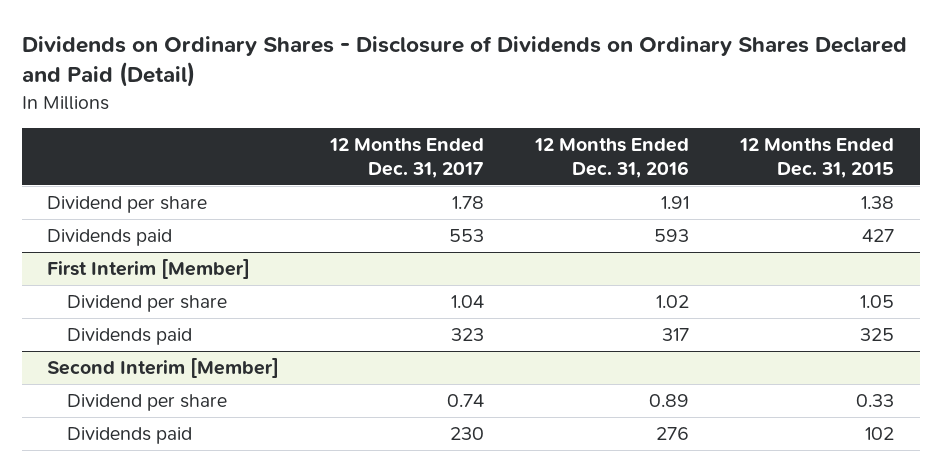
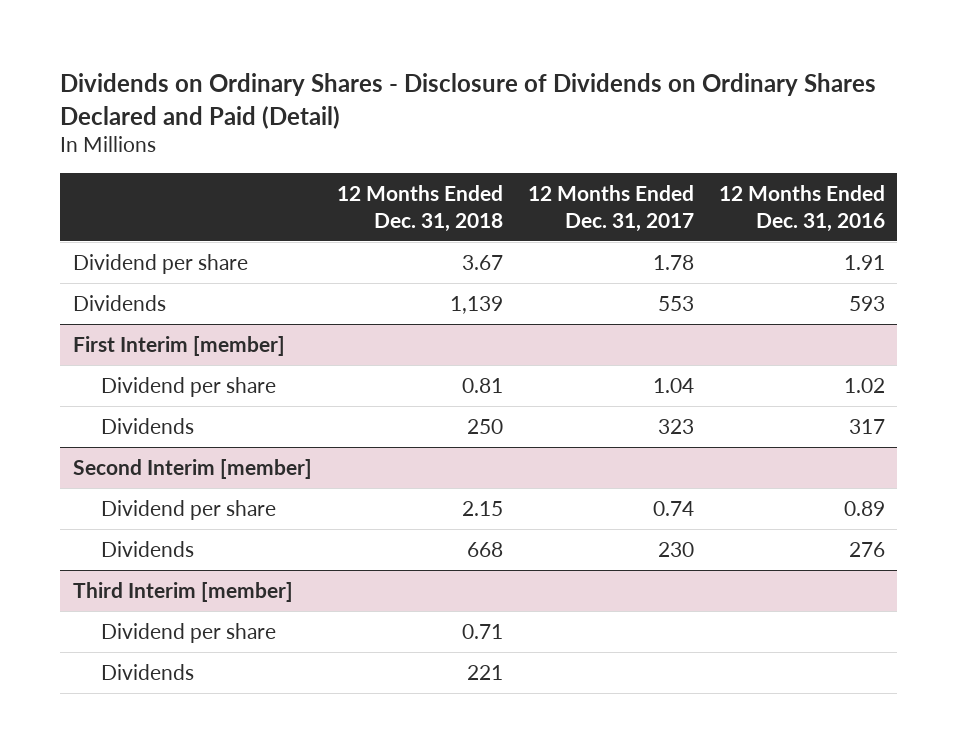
- | 12 Months Ended Dec. 31, 2017 | 12 Months Ended Dec. 31, 2016 | 12 Months Ended Dec. 31, 2015
+ | 12 Months Ended Dec. 31, 2018 | 12 Months Ended Dec. 31, 2017 | 12 Months Ended Dec. 31, 2016
- Dividends paid | 553 | 593 | 427
- First Interim [Member]
+ Dividends | 1,139 | 553 | 593
+ First Interim [member]
- Dividends paid | 323 | 317 | 325
- Second Interim [Member]
+ Dividends | 250 | 323 | 317
+ Second Interim [member]
- Dividends paid | 230 | 276 | 102
+ Dividends | 668 | 230 | 276
+ Third Interim [member]
+ Dividend per share | 0.71 | |
+ Dividends | 221 | |

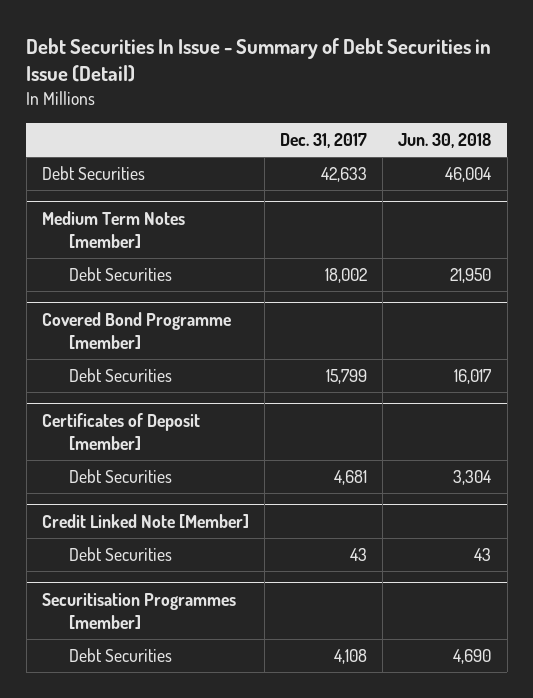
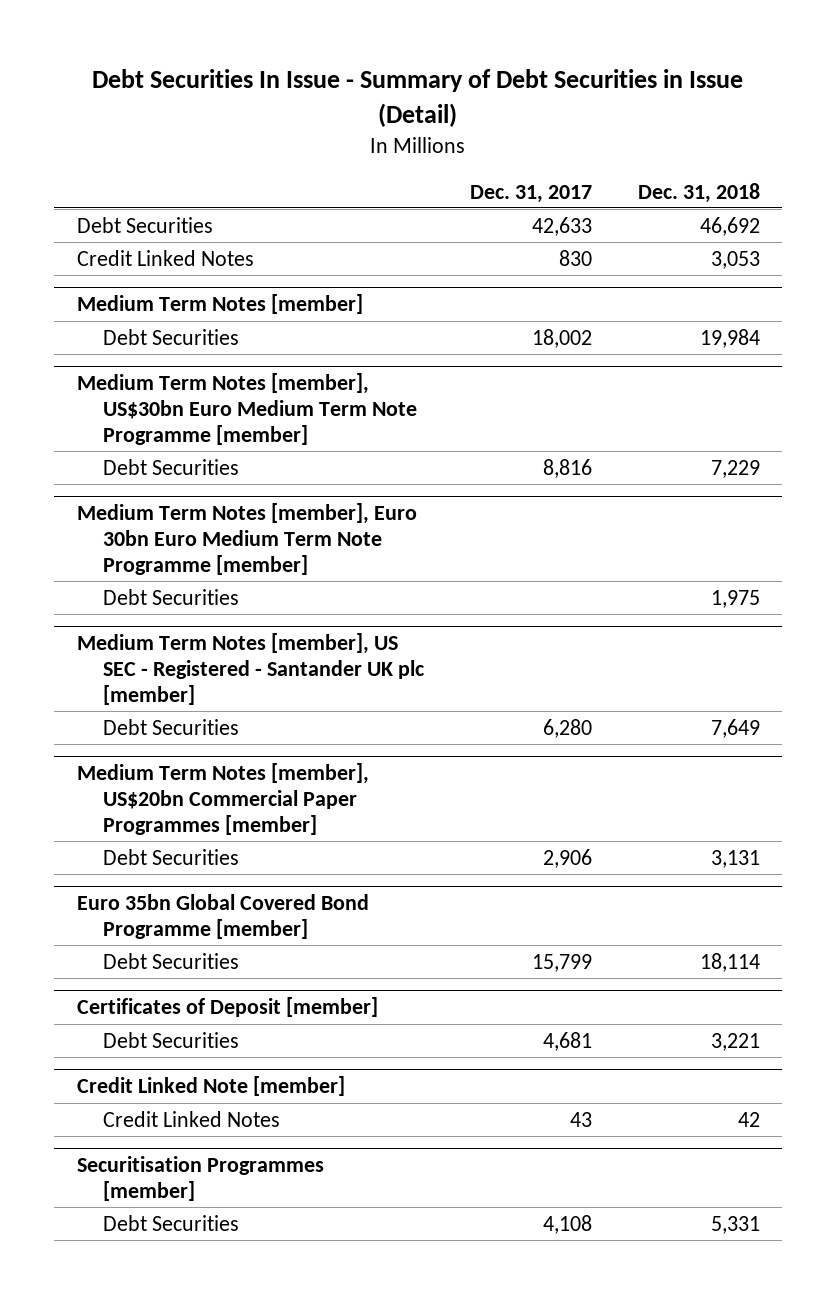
- | Dec. 31, 2017 | Jun. 30, 2018
+ | Dec. 31, 2017 | Dec. 31, 2018
+ Credit Linked Notes | 830 | 3,053
- Covered Bond Programme [member]
+ Medium Term Notes [member], US$30bn Euro Medium Term Note Programme [member]
+ Debt Securities | 8,816 | 7,229
+ Medium Term Notes [member], Euro 30bn Euro Medium Term Note Programme [member]
+ Debt Securities | | 1,975
+ Medium Term Notes [member], US SEC - Registered - Santander UK plc [member]
+ Debt Securities | 6,280 | 7,649
+ Medium Term Notes [member], US$20bn Commercial Paper Programmes [member]
+ Debt Securities | 2,906 | 3,131
+ Euro 35bn Global Covered Bond Programme [member]
- Credit Linked Note [Member]
- Debt Securities | 43 | 43
+ Credit Linked Note [member]
+ Credit Linked Notes | 43 | 42

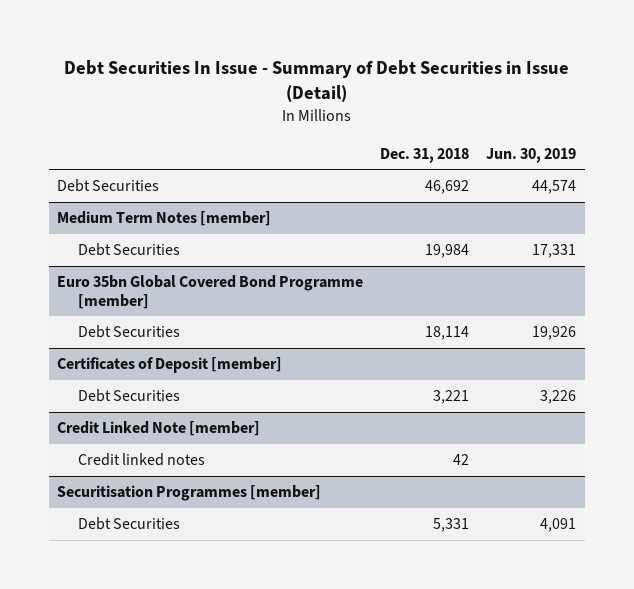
- | Dec. 31, 2017 | Dec. 31, 2018
+ | Dec. 31, 2018 | Jun. 30, 2019
- Credit Linked Notes | 830 | 3,053
- Medium Term Notes [member], US$30bn Euro Medium Term Note Programme [member]
- Debt Securities | 8,816 | 7,229
- Medium Term Notes [member], Euro 30bn Euro Medium Term Note Programme [member]
- Debt Securities | | 1,975
- Medium Term Notes [member], US SEC - Registered - Santander UK plc [member]
- Debt Securities | 6,280 | 7,649
- Medium Term Notes [member], US$20bn Commercial Paper Programmes [member]
- Debt Securities | 2,906 | 3,131
@ Credit Linked Note [member]
- Credit Linked Notes | 43 | 42
+ Credit linked notes | 42 |

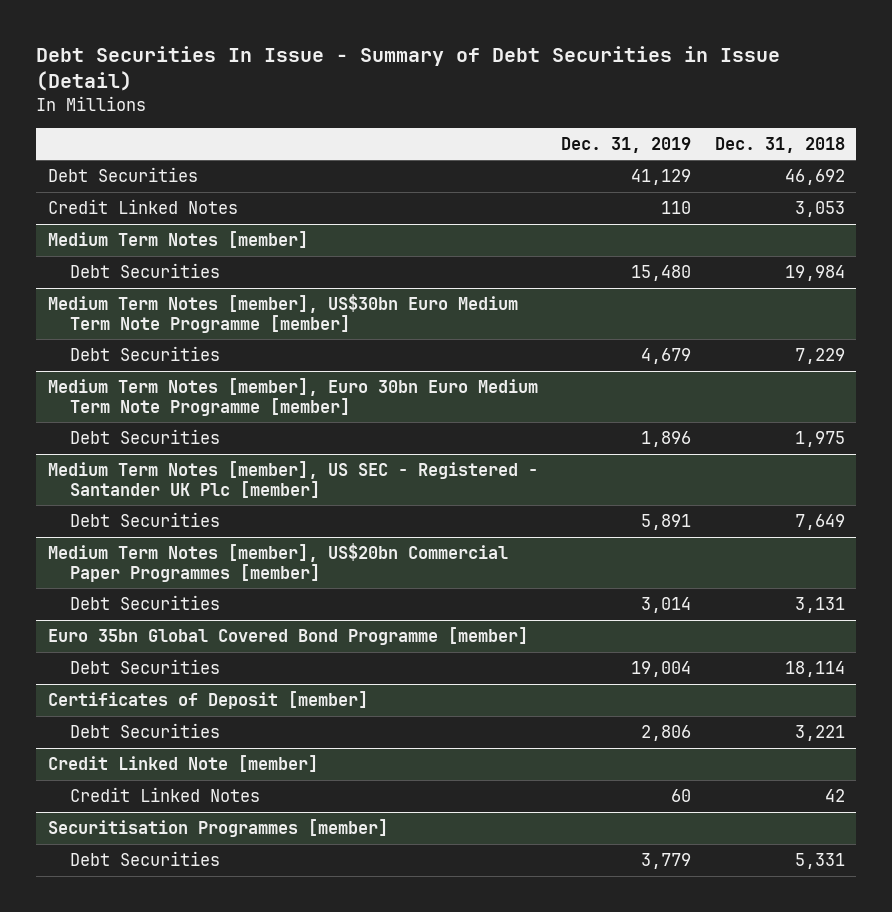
- | Dec. 31, 2018 | Jun. 30, 2019
+ | Dec. 31, 2019 | Dec. 31, 2018
+ Credit Linked Notes | 110 | 3,053
+ Medium Term Notes [member], US$30bn Euro Medium Term Note Programme [member]
+ Debt Securities | 4,679 | 7,229
+ Medium Term Notes [member], Euro 30bn Euro Medium Term Note Programme [member]
+ Debt Securities | 1,896 | 1,975
+ Medium Term Notes [member], US SEC - Registered - Santander UK Plc [member]
+ Debt Securities | 5,891 | 7,649
+ Medium Term Notes [member], US$20bn Commercial Paper Programmes [member]
+ Debt Securities | 3,014 | 3,131
@ Credit Linked Note [member]
- Credit linked notes | 42 |
+ Credit Linked Notes | 60 | 42

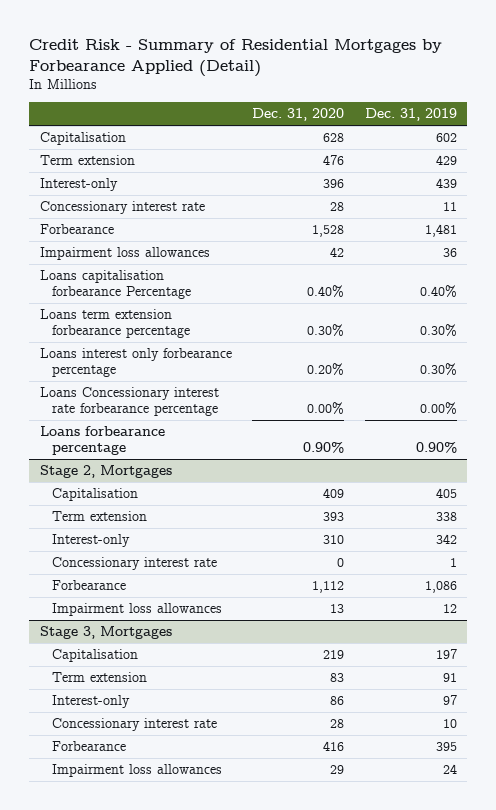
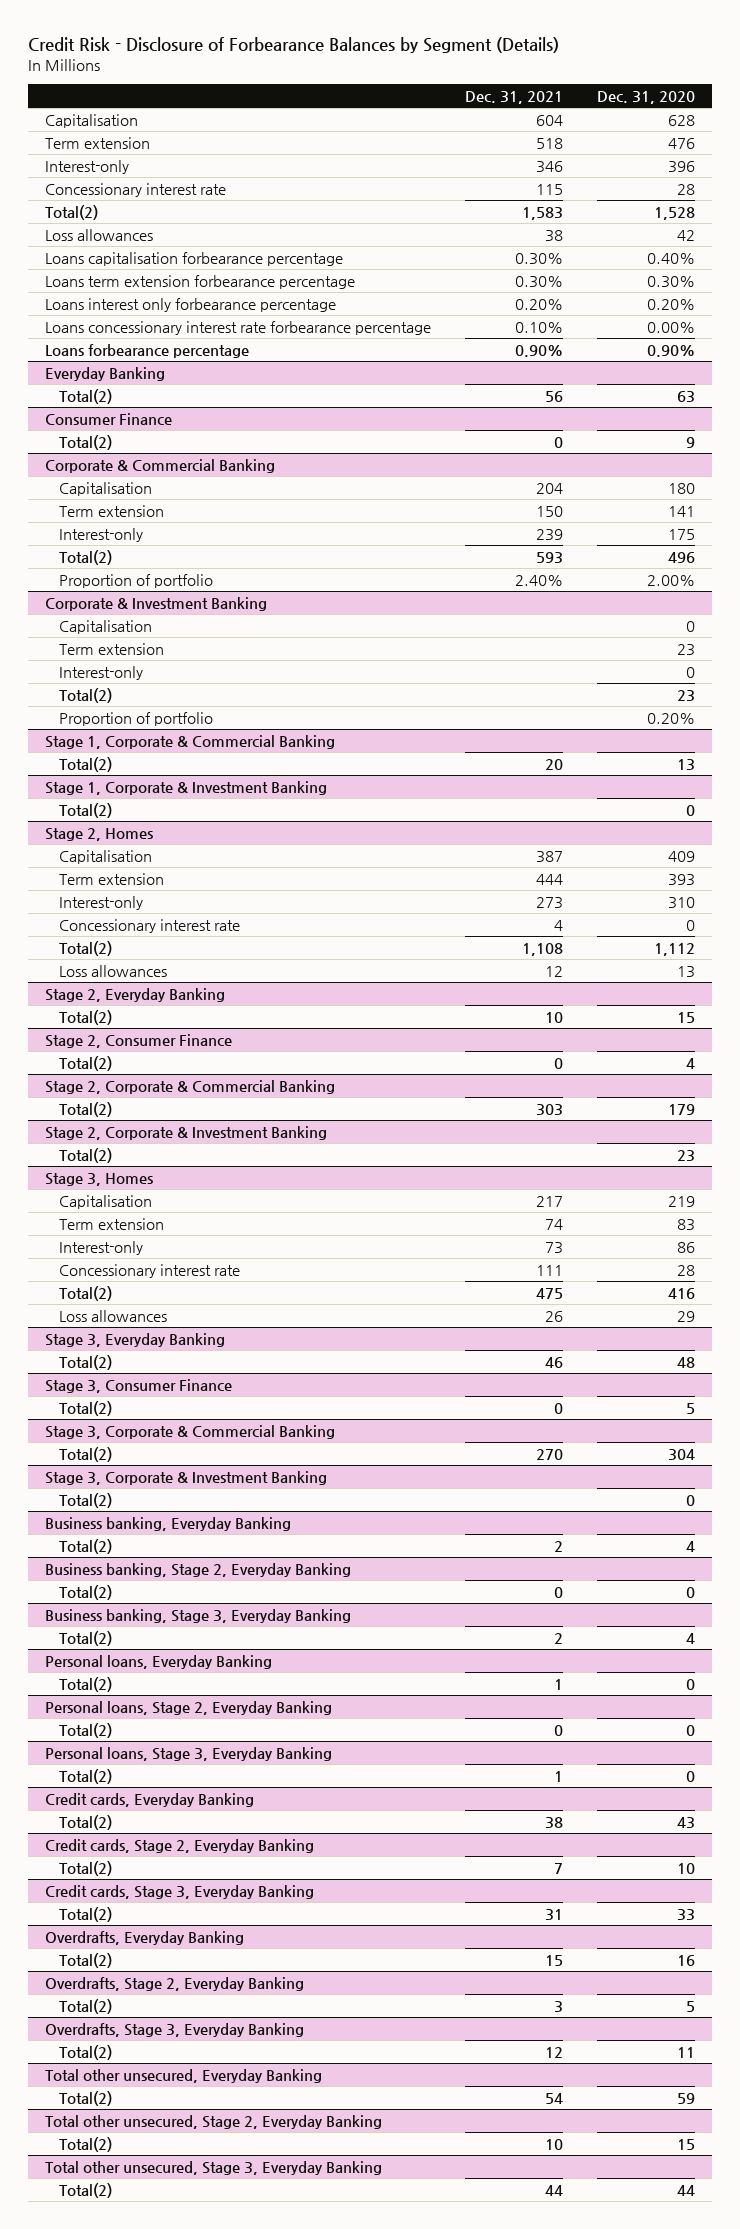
- Credit Risk - Summary of Residential Mortgages by Forbearance Applied (Detail)
+ Credit Risk - Disclosure of Forbearance Balances by Segment (Details)
- | Dec. 31, 2020 | Dec. 31, 2019
+ | Dec. 31, 2021 | Dec. 31, 2020
- Forbearance | 1,528 | 1,481
- Impairment loss allowances | 42 | 36
- Loans capitalisation forbearance Percentage | 0.40% | 0.40%
+ Total(2) | 1,583 | 1,528
+ Loss allowances | 38 | 42
+ Loans capitalisation forbearance percentage | 0.30% | 0.40%
- Loans Concessionary interest rate forbearance percentage | 0.00% | 0.00%
+ Loans concessionary interest rate forbearance percentage | 0.10% | 0.00%
- Stage 2, Mortgages
+ Everyday Banking
+ Total(2) | 56 | 63
+ Consumer Finance
+ Total(2) | 0 | 9
+ Corporate & Commercial Banking
+ Capitalisation | 204 | 180
+ Term extension | 150 | 141
+ Interest-only | 239 | 175
+ Total(2) | 593 | 496
+ Proportion of portfolio | 2.40% | 2.00%
+ Corporate & Investment Banking
+ Capitalisation | | 0
+ Term extension | | 23
+ Interest-only | | 0
+ Total(2) | | 23
+ Proportion of portfolio | | 0.20%
+ Stage 1, Corporate & Commercial Banking
+ Total(2) | 20 | 13
+ Stage 1, Corporate & Investment Banking
+ Total(2) | | 0
+ Stage 2, Homes
- Forbearance | 1,112 | 1,086
- Impairment loss allowances | 13 | 12
- Stage 3, Mortgages
+ Total(2) | 1,108 | 1,112
+ Loss allowances | 12 | 13
+ Stage 2, Everyday Banking
+ Total(2) | 10 | 15
+ Stage 2, Consumer Finance
+ Total(2) | 0 | 4
+ Stage 2, Corporate & Commercial Banking
+ Total(2) | 303 | 179
+ Stage 2, Corporate & Investment Banking
+ Total(2) | | 23
+ Stage 3, Homes
- Forbearance | 416 | 395
- Impairment loss allowances | 29 | 24
+ Total(2) | 475 | 416
+ Loss allowances | 26 | 29
+ Stage 3, Everyday Banking
+ Total(2) | 46 | 48
+ Stage 3, Consumer Finance
+ Total(2) | 0 | 5
+ Stage 3, Corporate & Commercial Banking
+ Total(2) | 270 | 304
+ Stage 3, Corporate & Investment Banking
+ Total(2) | | 0
+ Business banking, Everyday Banking
+ Total(2) | 2 | 4
+ Business banking, Stage 2, Everyday Banking
+ Total(2) | 0 | 0
+ Business banking, Stage 3, Everyday Banking
+ Total(2) | 2 | 4
+ Personal loans, Everyday Banking
+ Total(2) | 1 | 0
+ Personal loans, Stage 2, Everyday Banking
+ Total(2) | 0 | 0
+ Personal loans, Stage 3, Everyday Banking
+ Total(2) | 1 | 0
+ Credit cards, Everyday Banking
+ Total(2) | 38 | 43
+ Credit cards, Stage 2, Everyday Banking
+ Total(2) | 7 | 10
+ Credit cards, Stage 3, Everyday Banking
+ Total(2) | 31 | 33
+ Overdrafts, Everyday Banking
+ Total(2) | 15 | 16
+ Overdrafts, Stage 2, Everyday Banking
+ Total(2) | 3 | 5
+ Overdrafts, Stage 3, Everyday Banking
+ Total(2) | 12 | 11
+ Total other unsecured, Everyday Banking
+ Total(2) | 54 | 59
+ Total other unsecured, Stage 2, Everyday Banking
+ Total(2) | 10 | 15
+ Total other unsecured, Stage 3, Everyday Banking
+ Total(2) | 44 | 44

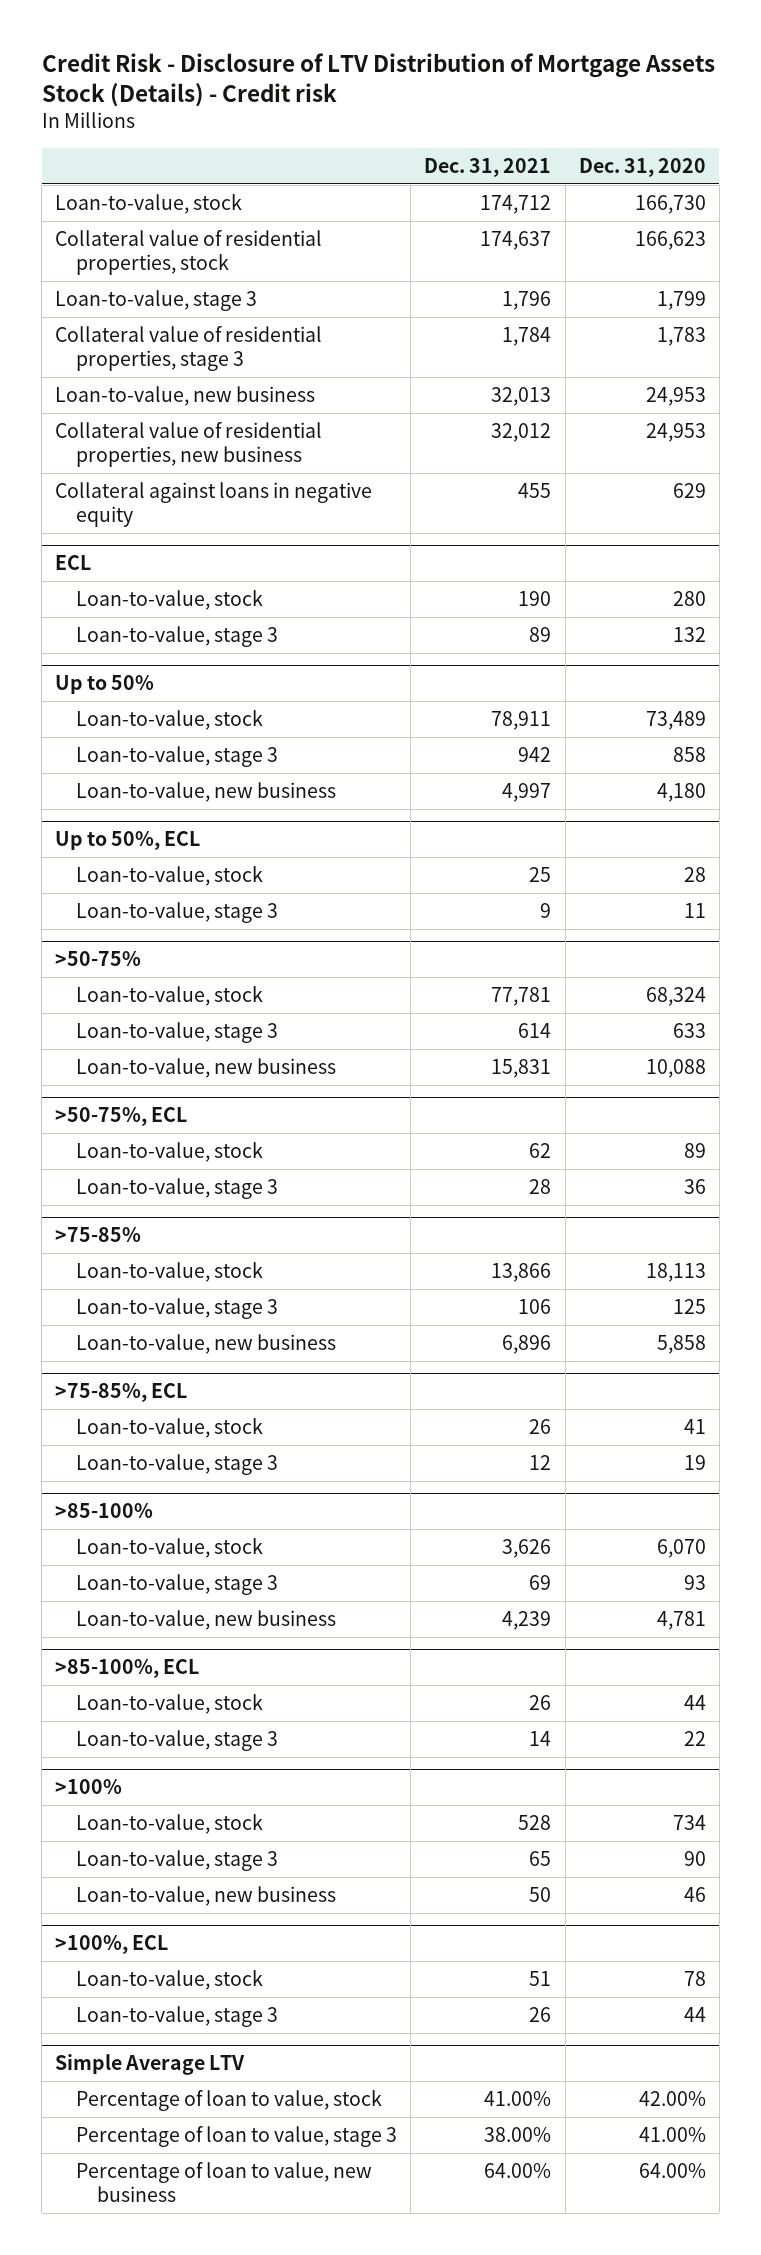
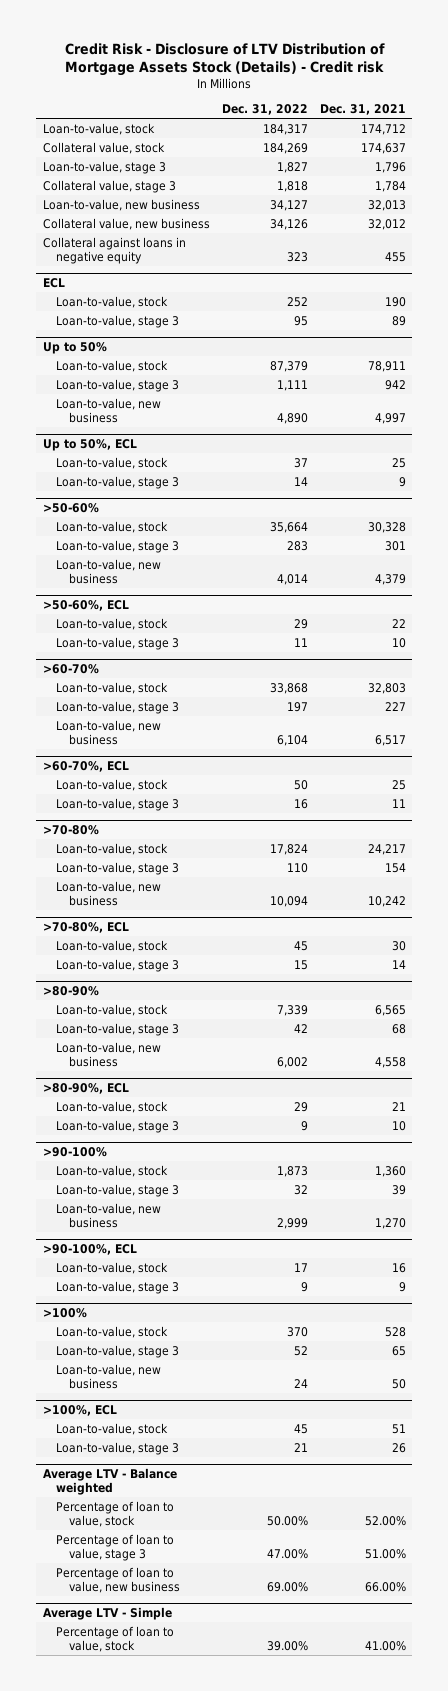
- | Dec. 31, 2021 | Dec. 31, 2020
+ | Dec. 31, 2022 | Dec. 31, 2021
- Collateral value of residential properties, stock | 174,637 | 166,623
+ Collateral value, stock | 184,269 | 174,637
- Collateral value of residential properties, stage 3 | 1,784 | 1,783
+ Collateral value, stage 3 | 1,818 | 1,784
- Collateral value of residential properties, new business | 32,012 | 24,953
+ Collateral value, new business | 34,126 | 32,012
- >50-75%
- Loan-to-value, stock | 77,781 | 68,324
- Loan-to-value, stage 3 | 614 | 633
- Loan-to-value, new business | 15,831 | 10,088
- >50-75%, ECL
- Loan-to-value, stock | 62 | 89
- Loan-to-value, stage 3 | 28 | 36
- >75-85%
- Loan-to-value, stock | 13,866 | 18,113
- Loan-to-value, stage 3 | 106 | 125
- Loan-to-value, new business | 6,896 | 5,858
- >75-85%, ECL
- Loan-to-value, stock | 26 | 41
- Loan-to-value, stage 3 | 12 | 19
- >85-100%
- Loan-to-value, stock | 3,626 | 6,070
- Loan-to-value, stage 3 | 69 | 93
- Loan-to-value, new business | 4,239 | 4,781
- >85-100%, ECL
- Loan-to-value, stock | 26 | 44
+ >50-60%
+ Loan-to-value, stock | 35,664 | 30,328
+ Loan-to-value, stage 3 | 283 | 301
+ Loan-to-value, new business | 4,014 | 4,379
+ >50-60%, ECL
+ Loan-to-value, stock | 29 | 22
+ Loan-to-value, stage 3 | 11 | 10
+ >60-70%
+ Loan-to-value, stock | 33,868 | 32,803
+ Loan-to-value, stage 3 | 197 | 227
+ Loan-to-value, new business | 6,104 | 6,517
+ >60-70%, ECL
+ Loan-to-value, stock | 50 | 25
+ Loan-to-value, stage 3 | 16 | 11
+ >70-80%
+ Loan-to-value, stock | 17,824 | 24,217
+ Loan-to-value, stage 3 | 110 | 154
+ Loan-to-value, new business | 10,094 | 10,242
+ >70-80%, ECL
+ Loan-to-value, stock | 45 | 30
+ >80-90%
+ Loan-to-value, stock | 7,339 | 6,565
+ Loan-to-value, stage 3 | 42 | 68
+ Loan-to-value, new business | 6,002 | 4,558
+ >80-90%, ECL
+ Loan-to-value, stock | 29 | 21
+ Loan-to-value, stage 3 | 9 | 10
+ >90-100%
+ Loan-to-value, stock | 1,873 | 1,360
+ Loan-to-value, stage 3 | 32 | 39
+ Loan-to-value, new business | 2,999 | 1,270
+ >90-100%, ECL
+ Loan-to-value, stock | 17 | 16
+ Loan-to-value, stage 3 | 9 | 9
- Simple Average LTV
+ Average LTV - Balance weighted
+ Percentage of loan to value, stock | 50.00% | 52.00%
+ Percentage of loan to value, stage 3 | 47.00% | 51.00%
+ Percentage of loan to value, new business | 69.00% | 66.00%
+ Average LTV - Simple
- Percentage of loan to value, stage 3 | 38.00% | 41.00%
- Percentage of loan to value, new business | 64.00% | 64.00%

